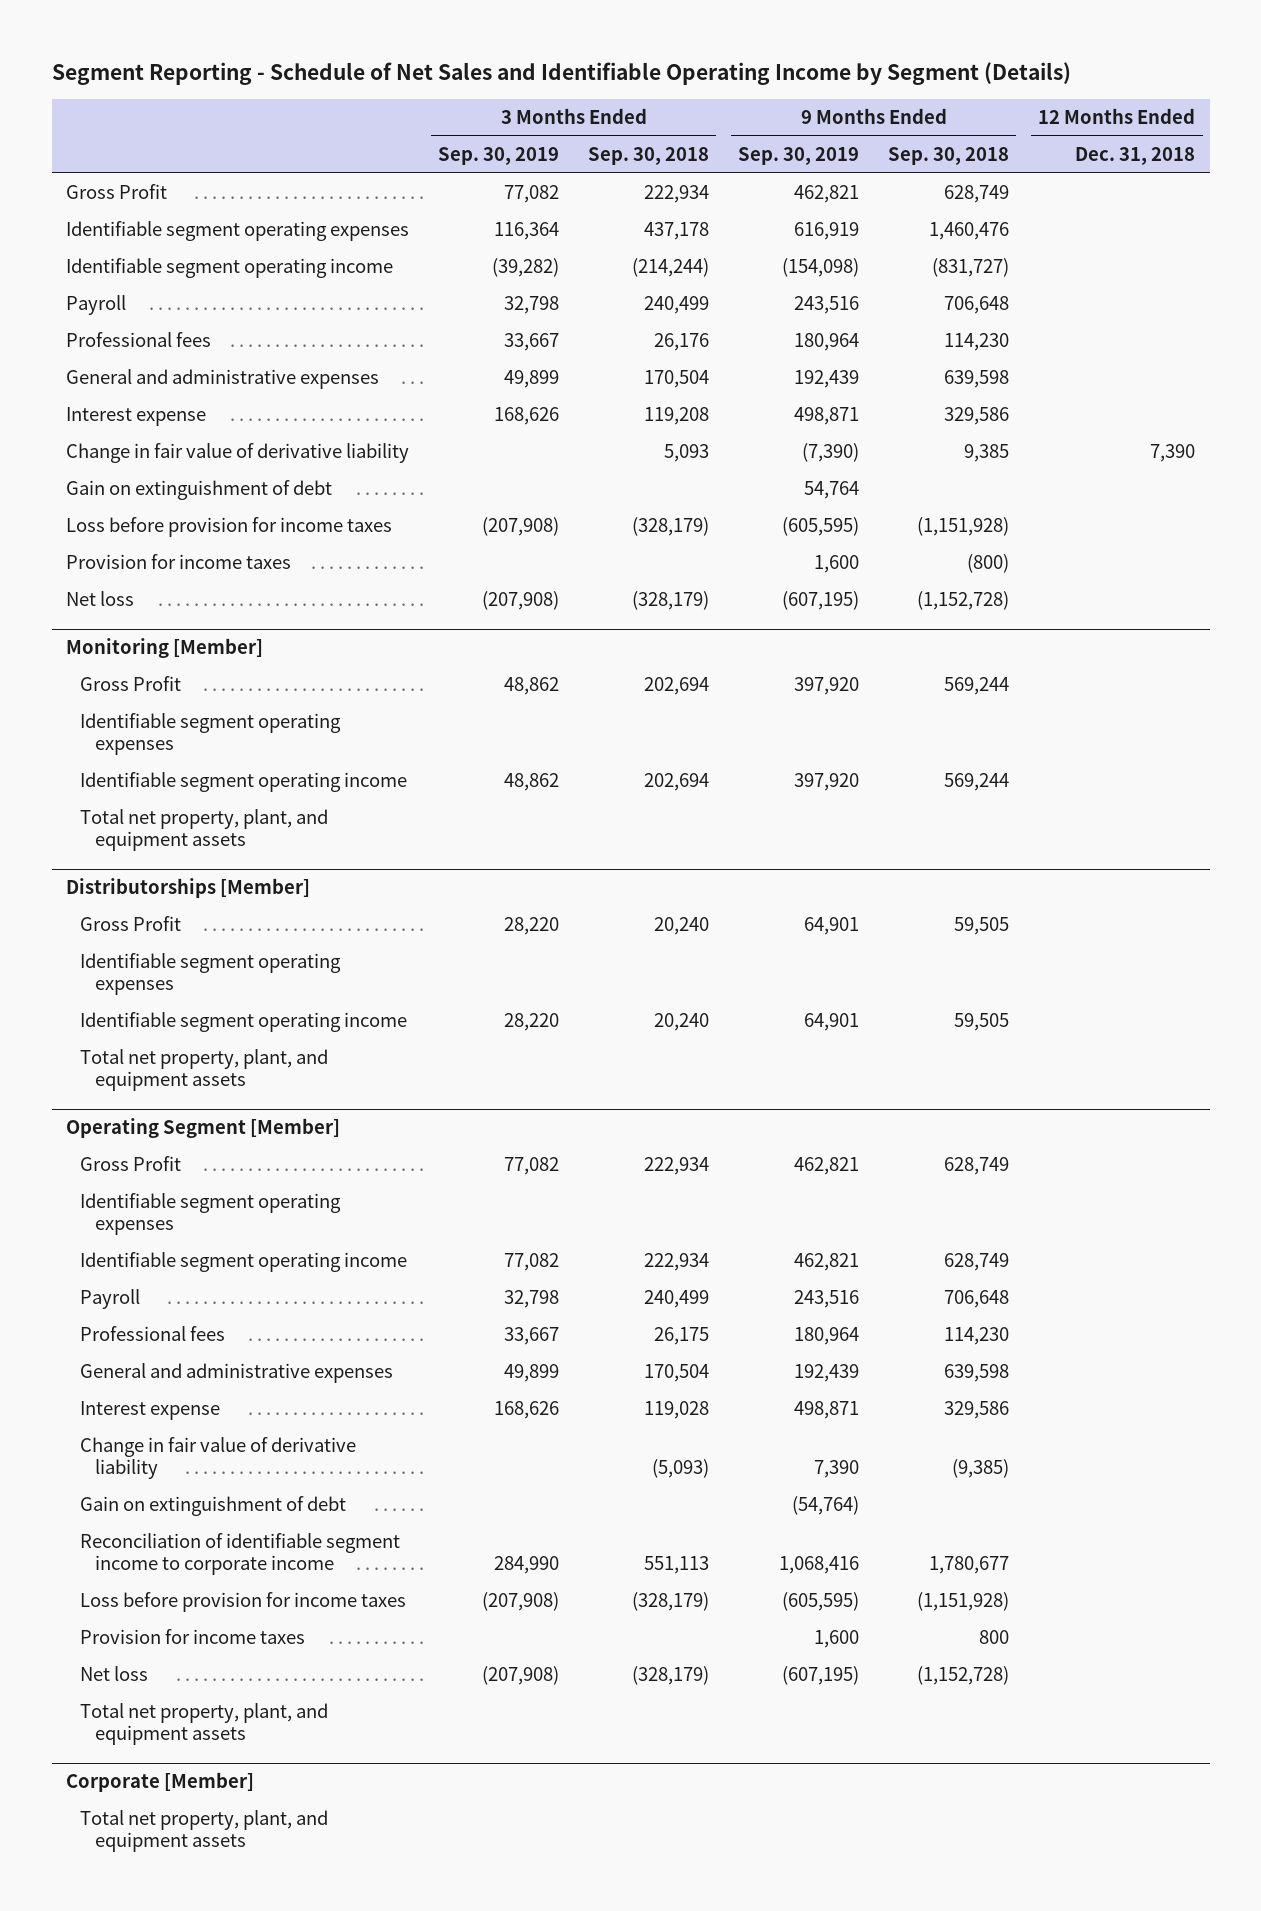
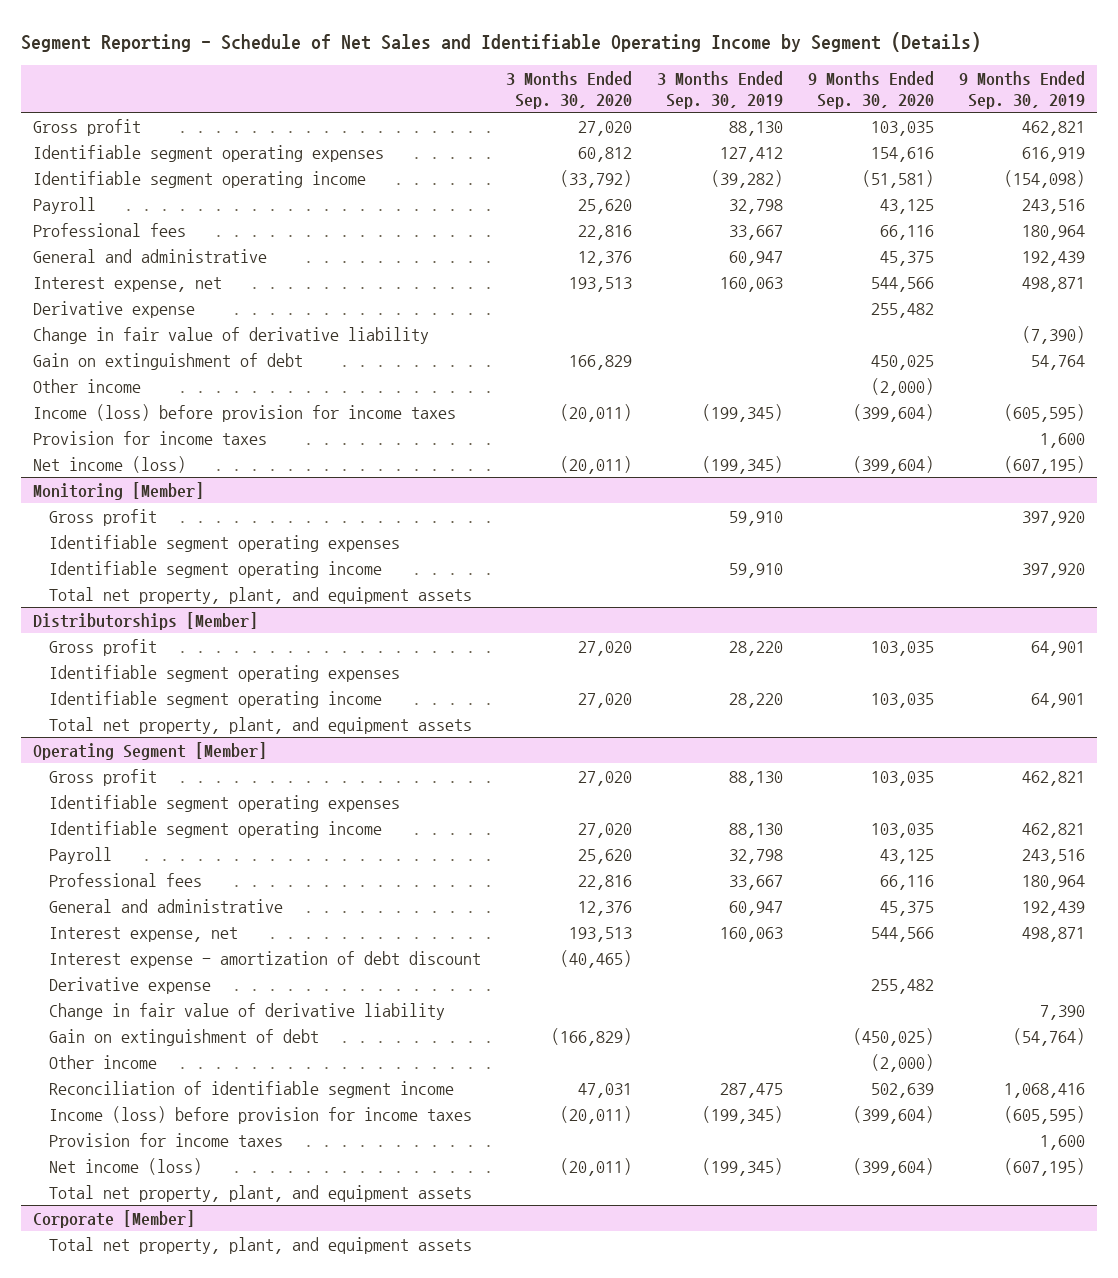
- | 3 Months Ended Sep. 30, 2019 | 3 Months Ended Sep. 30, 2018 | 9 Months Ended Sep. 30, 2019 | 9 Months Ended Sep. 30, 2018 | 12 Months Ended Dec. 31, 2018
+ | 3 Months Ended Sep. 30, 2020 | 3 Months Ended Sep. 30, 2019 | 9 Months Ended Sep. 30, 2020 | 9 Months Ended Sep. 30, 2019
- Gross Profit | 77,082 | 222,934 | 462,821 | 628,749 |
- Identifiable segment operating expenses | 116,364 | 437,178 | 616,919 | 1,460,476 |
+ Gross profit | 27,020 | 88,130 | 103,035 | 462,821
+ Identifiable segment operating expenses | 60,812 | 127,412 | 154,616 | 616,919
- General and administrative expenses | 49,899 | 170,504 | 192,439 | 639,598 |
- Interest expense | 168,626 | 119,208 | 498,871 | 329,586 |
+ General and administrative | 12,376 | 60,947 | 45,375 | 192,439
+ Interest expense, net | 193,513 | 160,063 | 544,566 | 498,871
+ Derivative expense | | | 255,482 |
- Loss before provision for income taxes | (207,908) | (328,179) | (605,595) | (1,151,928) |
+ Other income | | | (2,000) |
+ Income (loss) before provision for income taxes | (20,011) | (199,345) | (399,604) | (605,595)
- Net loss | (207,908) | (328,179) | (607,195) | (1,152,728) |
+ Net income (loss) | (20,011) | (199,345) | (399,604) | (607,195)
@ Monitoring [Member]
- Gross Profit | 48,862 | 202,694 | 397,920 | 569,244 |
+ Gross profit | | 59,910 | | 397,920
- Identifiable segment operating income | 48,862 | 202,694 | 397,920 | 569,244 |
+ Identifiable segment operating income | | 59,910 | | 397,920
@ Distributorships [Member]
- Gross Profit | 28,220 | 20,240 | 64,901 | 59,505 |
+ Gross profit | 27,020 | 28,220 | 103,035 | 64,901
@ Operating Segment [Member]
- Gross Profit | 77,082 | 222,934 | 462,821 | 628,749 |
+ Gross profit | 27,020 | 88,130 | 103,035 | 462,821
- Identifiable segment operating income | 77,082 | 222,934 | 462,821 | 628,749 |
+ Identifiable segment operating income | 27,020 | 88,130 | 103,035 | 462,821
- General and administrative expenses | 49,899 | 170,504 | 192,439 | 639,598 |
- Interest expense | 168,626 | 119,028 | 498,871 | 329,586 |
+ General and administrative | 12,376 | 60,947 | 45,375 | 192,439
+ Interest expense, net | 193,513 | 160,063 | 544,566 | 498,871
+ Interest expense - amortization of debt discount | (40,465) | | |
+ Derivative expense | | | 255,482 |
- Reconciliation of identifiable segment income to corporate income | 284,990 | 551,113 | 1,068,416 | 1,780,677 |
- Loss before provision for income taxes | (207,908) | (328,179) | (605,595) | (1,151,928) |
+ Other income | | | (2,000) |
+ Reconciliation of identifiable segment income | 47,031 | 287,475 | 502,639 | 1,068,416
+ Income (loss) before provision for income taxes | (20,011) | (199,345) | (399,604) | (605,595)
- Net loss | (207,908) | (328,179) | (607,195) | (1,152,728) |
+ Net income (loss) | (20,011) | (199,345) | (399,604) | (607,195)

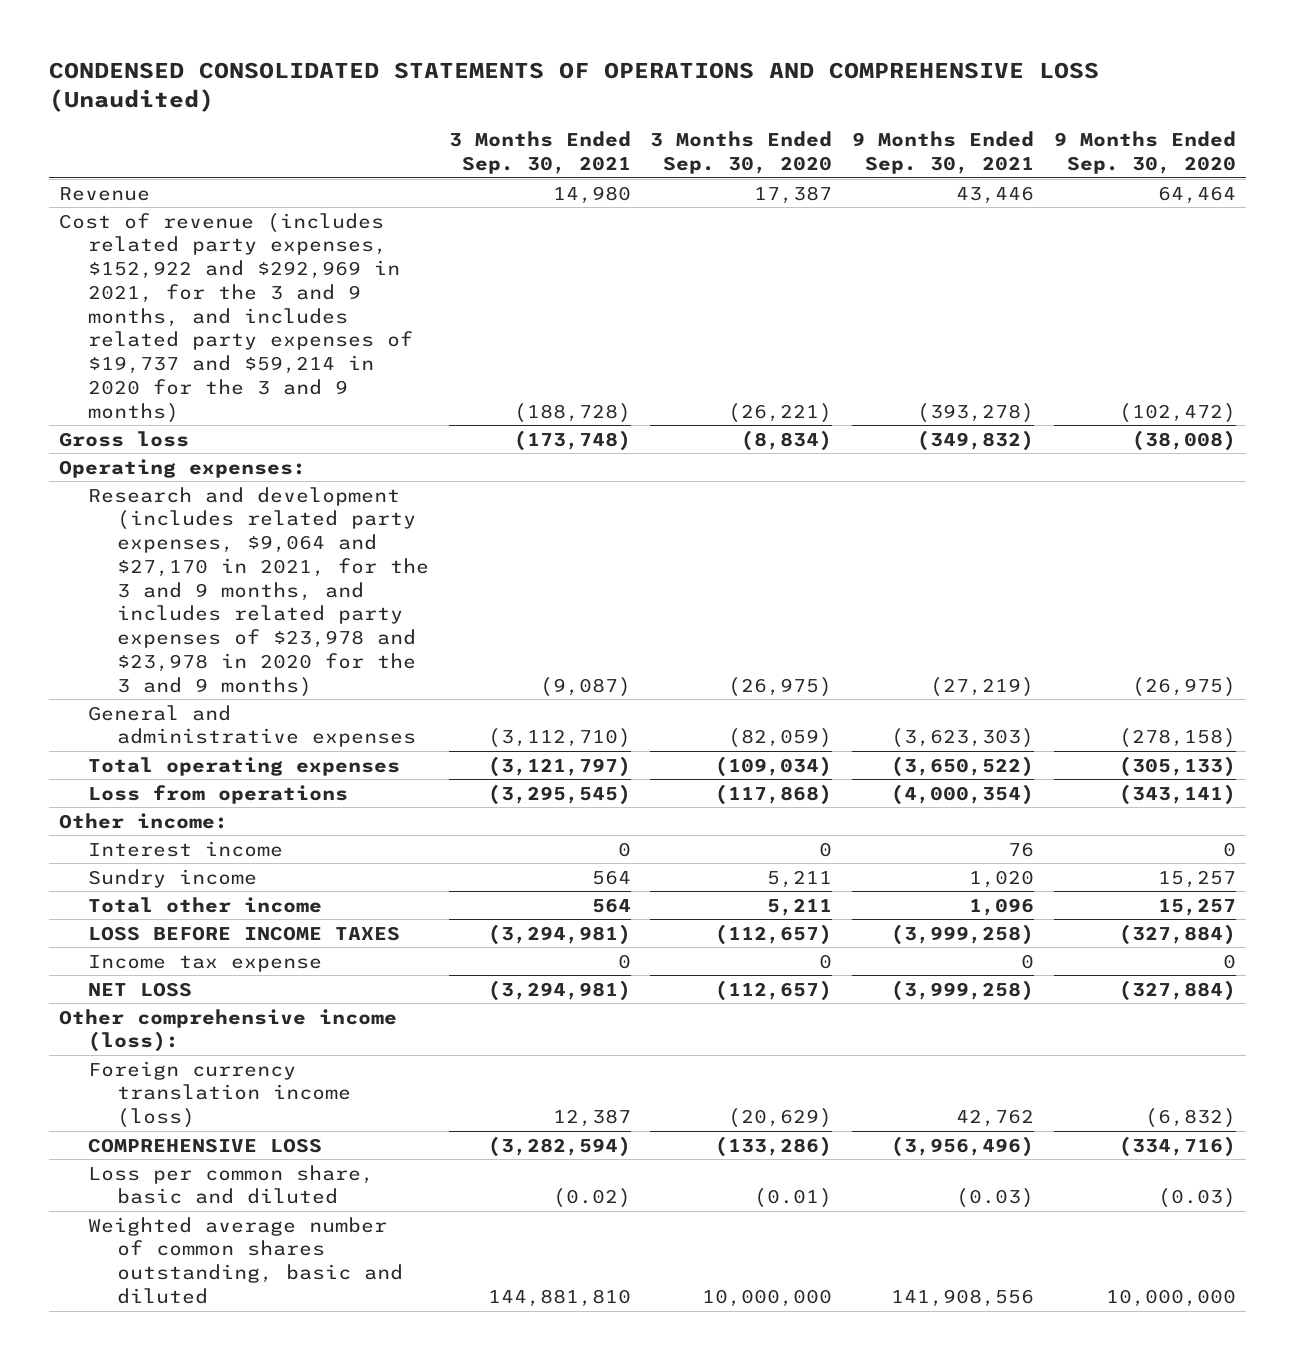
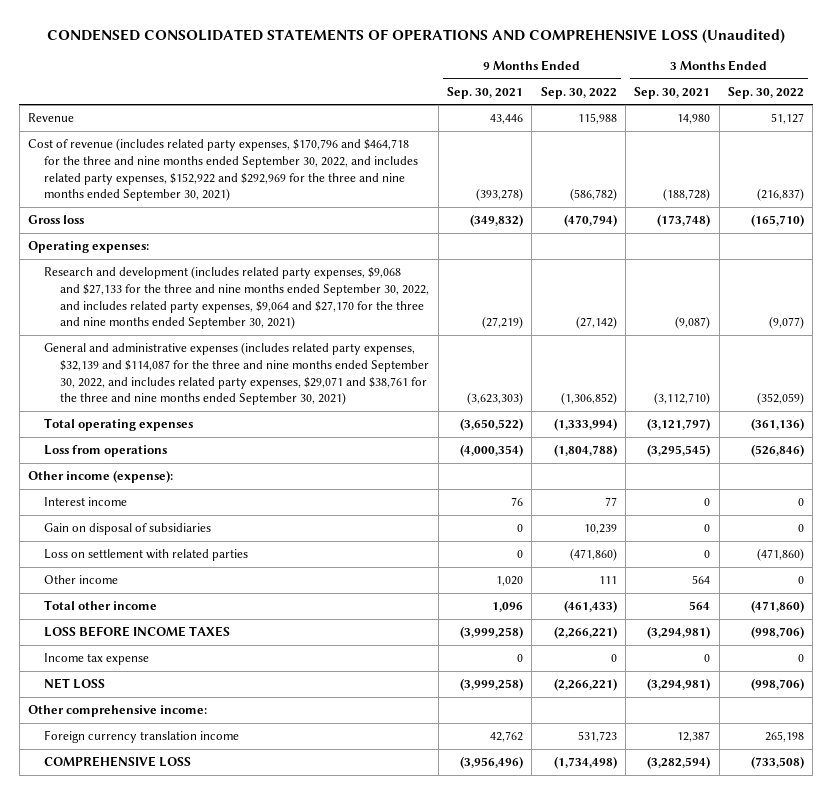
- | 3 Months Ended Sep. 30, 2021 | 3 Months Ended Sep. 30, 2020 | 9 Months Ended Sep. 30, 2021 | 9 Months Ended Sep. 30, 2020
+ | 9 Months Ended Sep. 30, 2021 | 9 Months Ended Sep. 30, 2022 | 3 Months Ended Sep. 30, 2021 | 3 Months Ended Sep. 30, 2022
- Cost of revenue (includes related party expenses, $152,922 and $292,969 in 2021, for the 3 and 9 months, and includes related party expenses of $19,737 and $59,214 in 2020 for the 3 and 9 months) | (188,728) | (26,221) | (393,278) | (102,472)
+ Cost of revenue (includes related party expenses, $170,796 and $464,718 for the three and nine months ended September 30, 2022, and includes related party expenses, $152,922 and $292,969 for the three and nine months ended September 30, 2021) | (393,278) | (586,782) | (188,728) | (216,837)
- Research and development (includes related party expenses, $9,064 and $27,170 in 2021, for the 3 and 9 months, and includes related party expenses of $23,978 and $23,978 in 2020 for the 3 and 9 months) | (9,087) | (26,975) | (27,219) | (26,975)
- General and administrative expenses | (3,112,710) | (82,059) | (3,623,303) | (278,158)
+ Research and development (includes related party expenses, $9,068 and $27,133 for the three and nine months ended September 30, 2022, and includes related party expenses, $9,064 and $27,170 for the three and nine months ended September 30, 2021) | (27,219) | (27,142) | (9,087) | (9,077)
+ General and administrative expenses (includes related party expenses, $32,139 and $114,087 for the three and nine months ended September 30, 2022, and includes related party expenses, $29,071 and $38,761 for the three and nine months ended September 30, 2021) | (3,623,303) | (1,306,852) | (3,112,710) | (352,059)
- Other income:
+ Other income (expense):
- Sundry income | 564 | 5,211 | 1,020 | 15,257
+ Gain on disposal of subsidiaries | 0 | 10,239 | 0 | 0
+ Loss on settlement with related parties | 0 | (471,860) | 0 | (471,860)
+ Other income | 1,020 | 111 | 564 | 0
- Other comprehensive income (loss):
- Foreign currency translation income (loss) | 12,387 | (20,629) | 42,762 | (6,832)
+ Other comprehensive income:
+ Foreign currency translation income | 42,762 | 531,723 | 12,387 | 265,198
- Loss per common share, basic and diluted | (0.02) | (0.01) | (0.03) | (0.03)
- Weighted average number of common shares outstanding, basic and diluted | 144,881,810 | 10,000,000 | 141,908,556 | 10,000,000

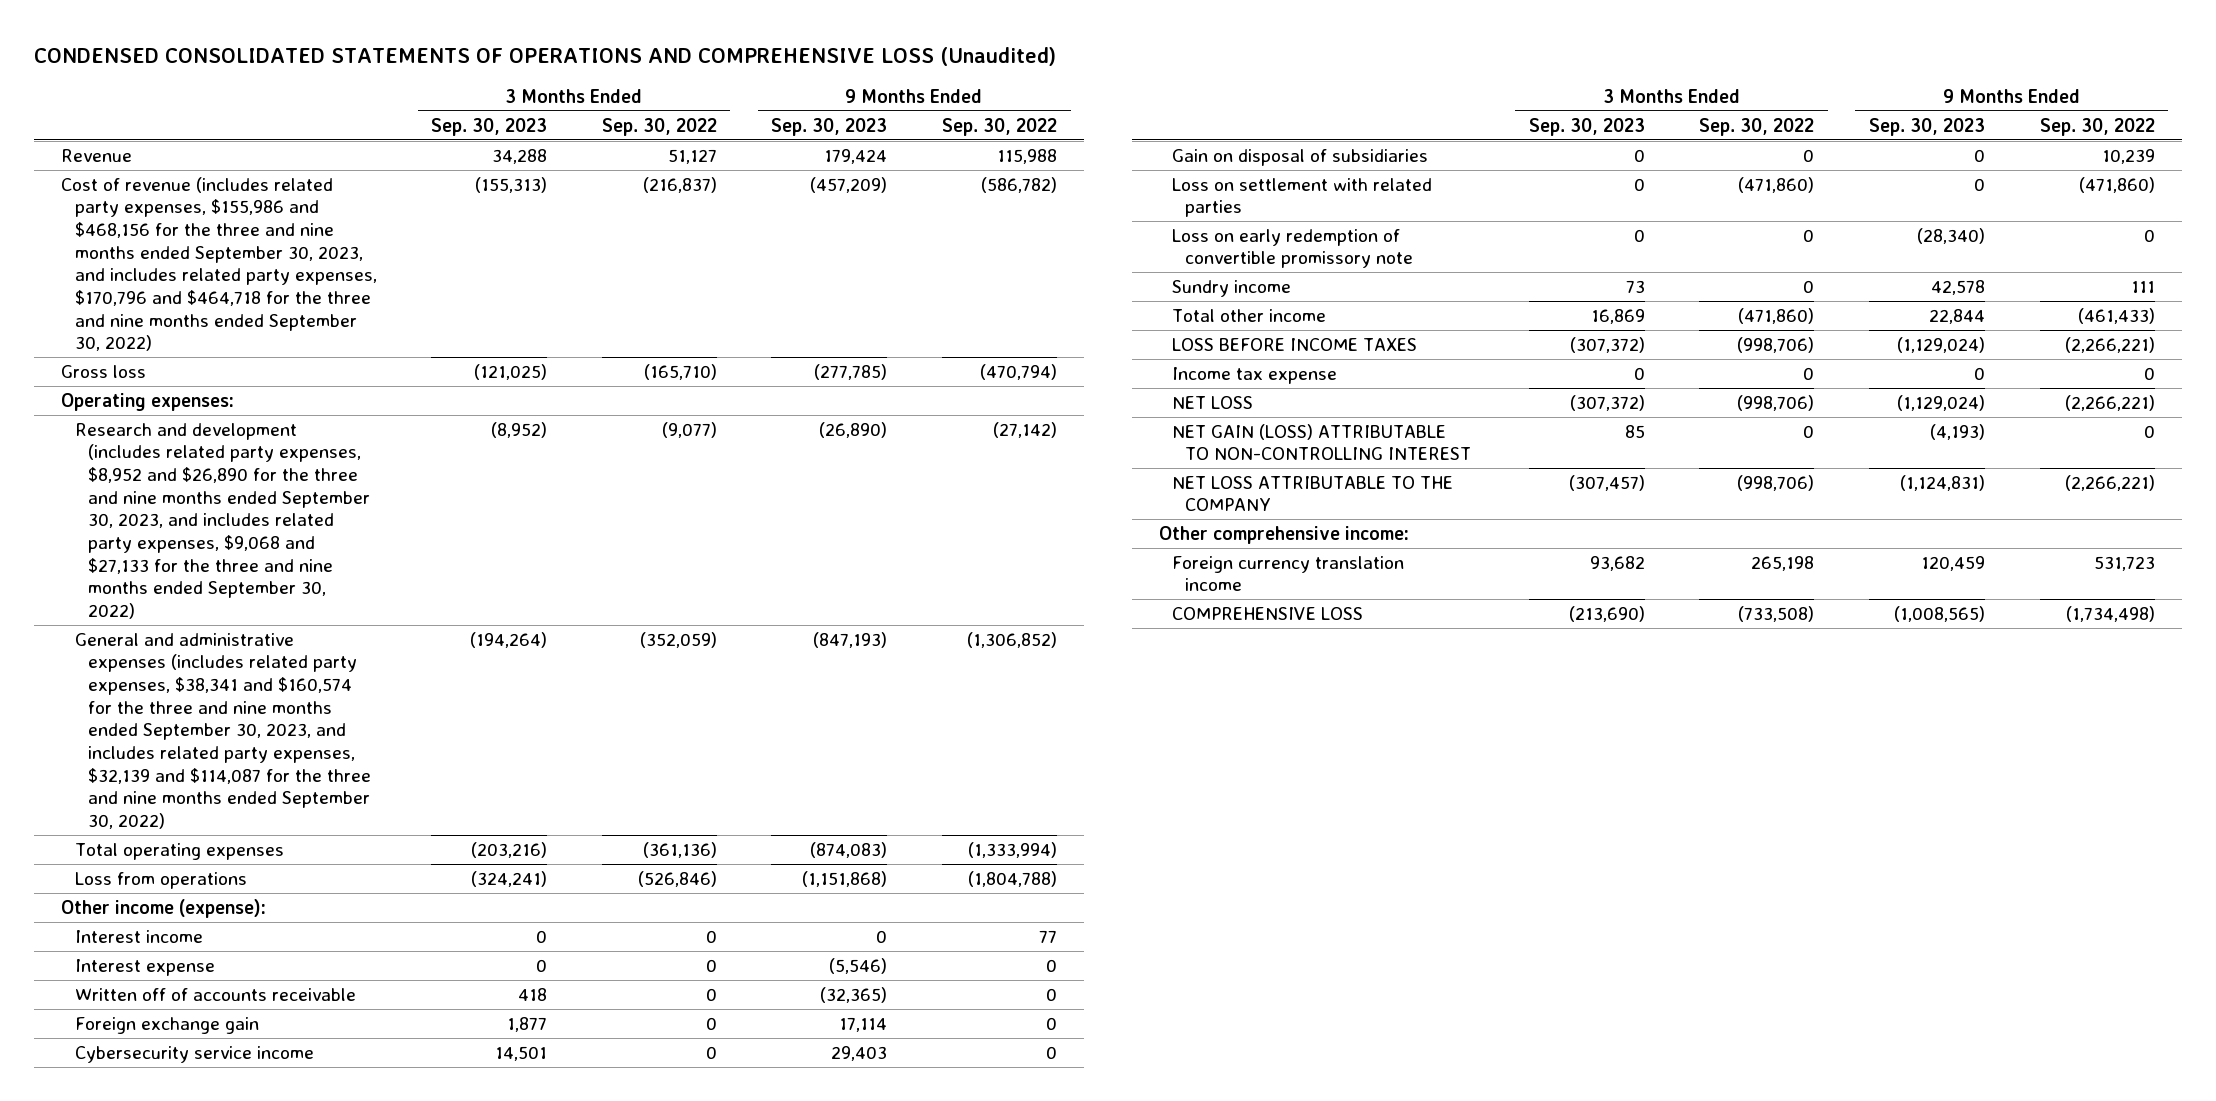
- | 9 Months Ended Sep. 30, 2021 | 9 Months Ended Sep. 30, 2022 | 3 Months Ended Sep. 30, 2021 | 3 Months Ended Sep. 30, 2022
+ | 3 Months Ended Sep. 30, 2023 | 3 Months Ended Sep. 30, 2022 | 9 Months Ended Sep. 30, 2023 | 9 Months Ended Sep. 30, 2022
- Cost of revenue (includes related party expenses, $170,796 and $464,718 for the three and nine months ended September 30, 2022, and includes related party expenses, $152,922 and $292,969 for the three and nine months ended September 30, 2021) | (393,278) | (586,782) | (188,728) | (216,837)
+ Cost of revenue (includes related party expenses, $155,986 and $468,156 for the three and nine months ended September 30, 2023, and includes related party expenses, $170,796 and $464,718 for the three and nine months ended September 30, 2022) | (155,313) | (216,837) | (457,209) | (586,782)
- Research and development (includes related party expenses, $9,068 and $27,133 for the three and nine months ended September 30, 2022, and includes related party expenses, $9,064 and $27,170 for the three and nine months ended September 30, 2021) | (27,219) | (27,142) | (9,087) | (9,077)
- General and administrative expenses (includes related party expenses, $32,139 and $114,087 for the three and nine months ended September 30, 2022, and includes related party expenses, $29,071 and $38,761 for the three and nine months ended September 30, 2021) | (3,623,303) | (1,306,852) | (3,112,710) | (352,059)
+ Research and development (includes related party expenses, $8,952 and $26,890 for the three and nine months ended September 30, 2023, and includes related party expenses, $9,068 and $27,133 for the three and nine months ended September 30, 2022) | (8,952) | (9,077) | (26,890) | (27,142)
+ General and administrative expenses (includes related party expenses, $38,341 and $160,574 for the three and nine months ended September 30, 2023, and includes related party expenses, $32,139 and $114,087 for the three and nine months ended September 30, 2022) | (194,264) | (352,059) | (847,193) | (1,306,852)
+ Interest expense | 0 | 0 | (5,546) | 0
+ Written off of accounts receivable | 418 | 0 | (32,365) | 0
+ Foreign exchange gain | 1,877 | 0 | 17,114 | 0
+ Cybersecurity service income | 14,501 | 0 | 29,403 | 0
- Other income | 1,020 | 111 | 564 | 0
+ Loss on early redemption of convertible promissory note | 0 | 0 | (28,340) | 0
+ Sundry income | 73 | 0 | 42,578 | 111
+ NET GAIN (LOSS) ATTRIBUTABLE TO NON-CONTROLLING INTEREST | 85 | 0 | (4,193) | 0
+ NET LOSS ATTRIBUTABLE TO THE COMPANY | (307,457) | (998,706) | (1,124,831) | (2,266,221)

